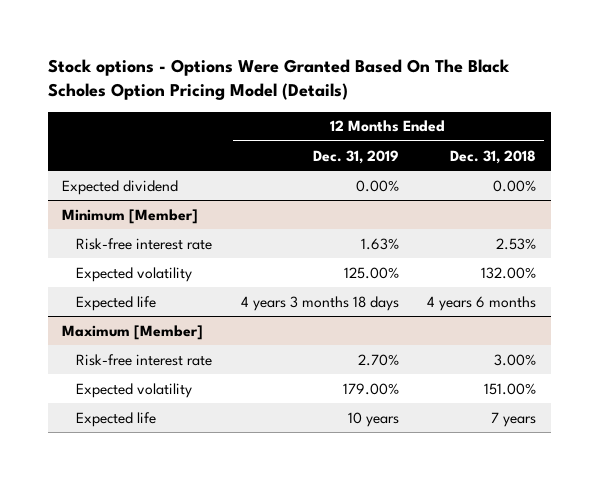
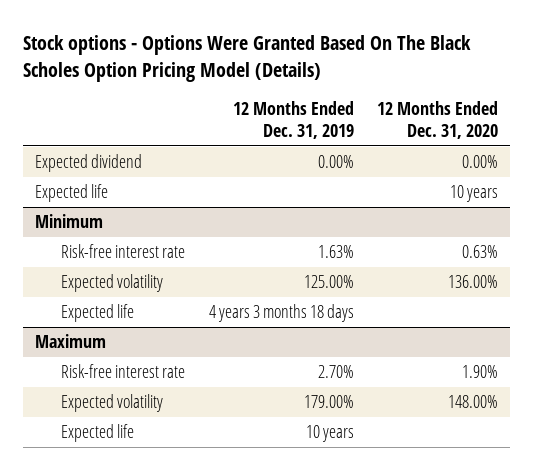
- | 12 Months Ended Dec. 31, 2019 | 12 Months Ended Dec. 31, 2018
+ | 12 Months Ended Dec. 31, 2019 | 12 Months Ended Dec. 31, 2020
- Minimum [Member]
+ Expected life | | 10 years
+ Minimum
- Maximum [Member]
+ Maximum

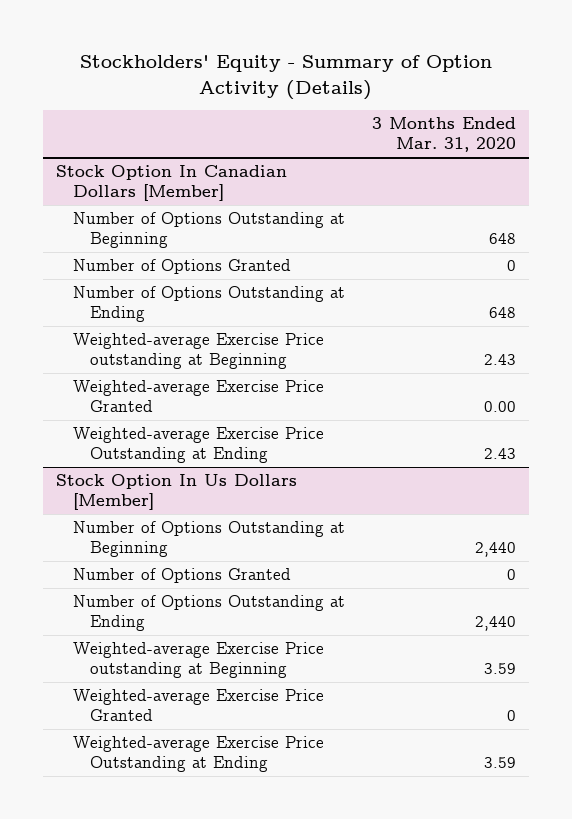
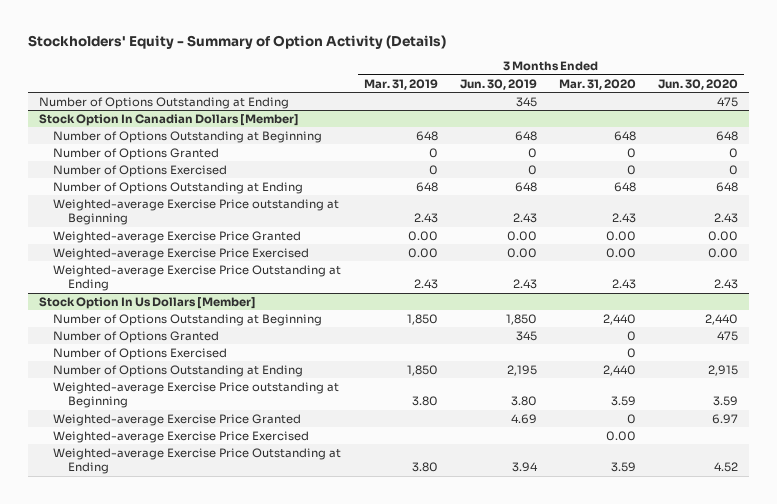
- | 3 Months Ended Mar. 31, 2020
+ | 3 Months Ended Mar. 31, 2019 | 3 Months Ended Jun. 30, 2019 | 3 Months Ended Mar. 31, 2020 | 3 Months Ended Jun. 30, 2020
+ Number of Options Outstanding at Ending | | 345 | | 475
@ Stock Option In Canadian Dollars [Member]
+ Number of Options Exercised | 0 | 0 | 0 | 0
+ Weighted-average Exercise Price Exercised | 0.00 | 0.00 | 0.00 | 0.00
@ Stock Option In Us Dollars [Member]
+ Number of Options Exercised | | | 0 |
+ Weighted-average Exercise Price Exercised | | | 0.00 |

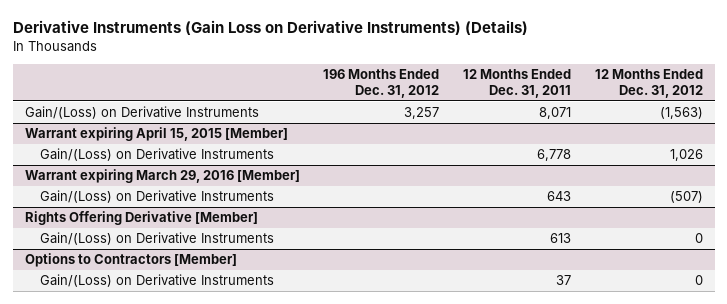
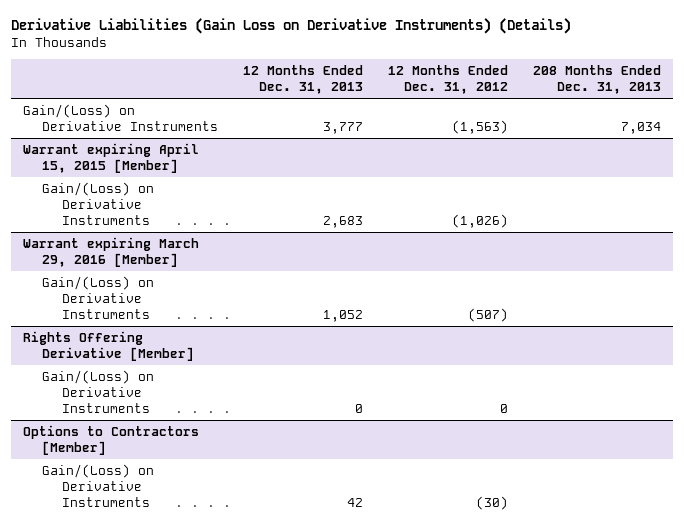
- Derivative Instruments (Gain Loss on Derivative Instruments) (Details)
+ Derivative Liabilities (Gain Loss on Derivative Instruments) (Details)
- | 196 Months Ended Dec. 31, 2012 | 12 Months Ended Dec. 31, 2011 | 12 Months Ended Dec. 31, 2012
+ | 12 Months Ended Dec. 31, 2013 | 12 Months Ended Dec. 31, 2012 | 208 Months Ended Dec. 31, 2013
@ Warrant expiring April 15, 2015 [Member]
- Gain/(Loss) on Derivative Instruments | | 6,778 | 1,026
+ Gain/(Loss) on Derivative Instruments | 2,683 | (1,026) |
@ Options to Contractors [Member]
- Gain/(Loss) on Derivative Instruments | | 37 | 0
+ Gain/(Loss) on Derivative Instruments | 42 | (30) |

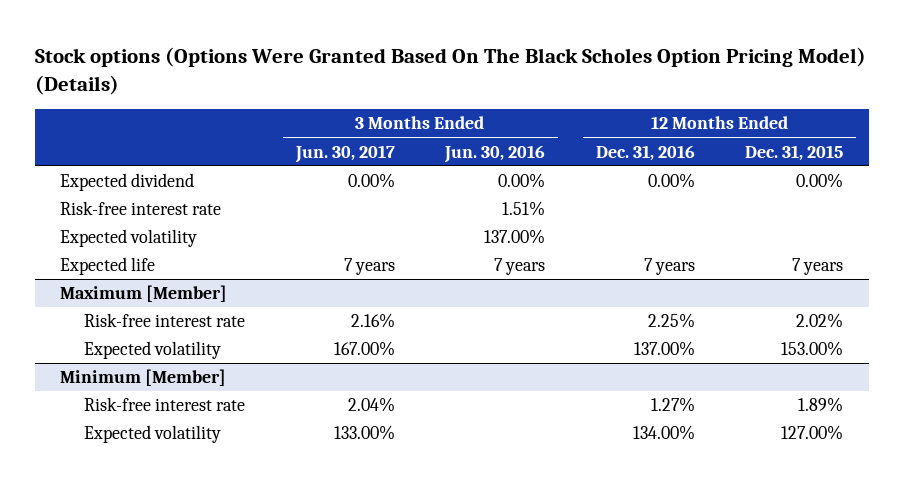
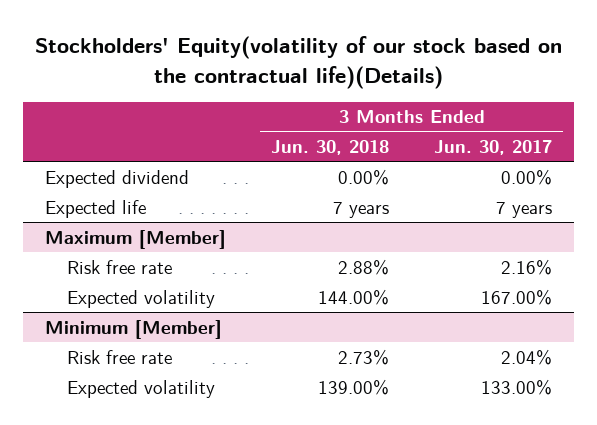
- Stock options (Options Were Granted Based On The Black Scholes Option Pricing Model) (Details)
+ Stockholders' Equity(volatility of our stock based on the contractual life)(Details)
- | 3 Months Ended Jun. 30, 2017 | 3 Months Ended Jun. 30, 2016 | 12 Months Ended Dec. 31, 2016 | 12 Months Ended Dec. 31, 2015
+ | 3 Months Ended Jun. 30, 2018 | 3 Months Ended Jun. 30, 2017
- Risk-free interest rate | | 1.51% | |
- Expected volatility | | 137.00% | |
@ Maximum [Member]
- Risk-free interest rate | 2.16% | | 2.25% | 2.02%
+ Risk free rate | 2.88% | 2.16%
@ Minimum [Member]
- Risk-free interest rate | 2.04% | | 1.27% | 1.89%
+ Risk free rate | 2.73% | 2.04%

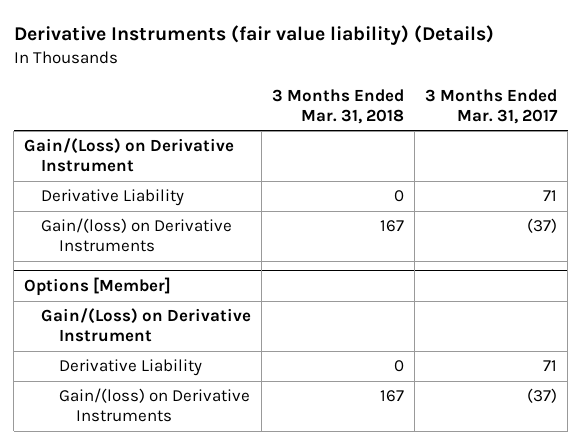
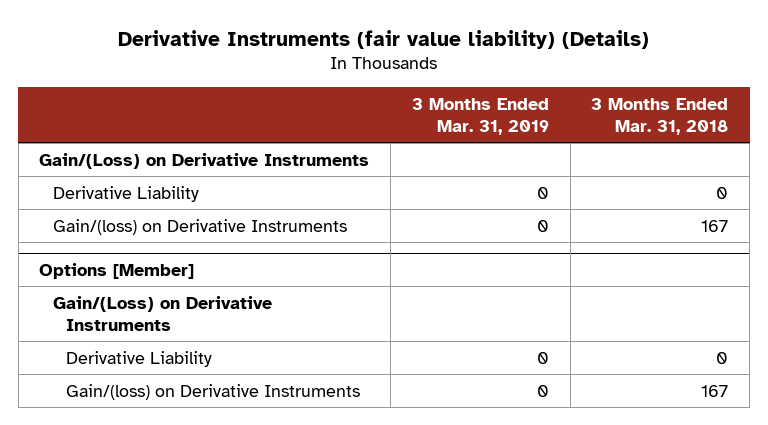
- | 3 Months Ended Mar. 31, 2018 | 3 Months Ended Mar. 31, 2017
+ | 3 Months Ended Mar. 31, 2019 | 3 Months Ended Mar. 31, 2018
- Gain/(Loss) on Derivative Instrument
+ Gain/(Loss) on Derivative Instruments
@ Options [Member]
- Gain/(Loss) on Derivative Instrument
+ Gain/(Loss) on Derivative Instruments

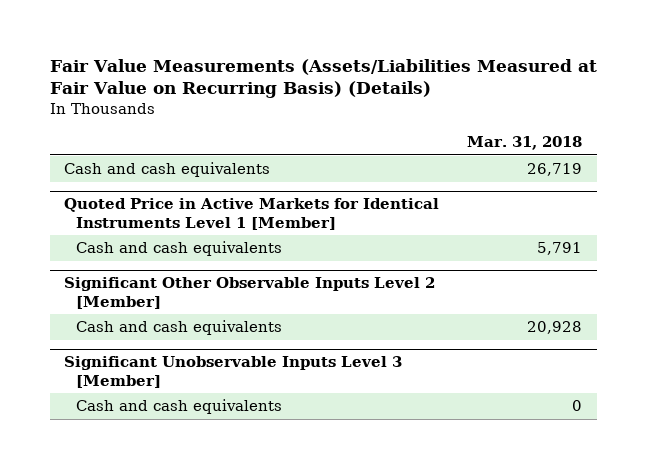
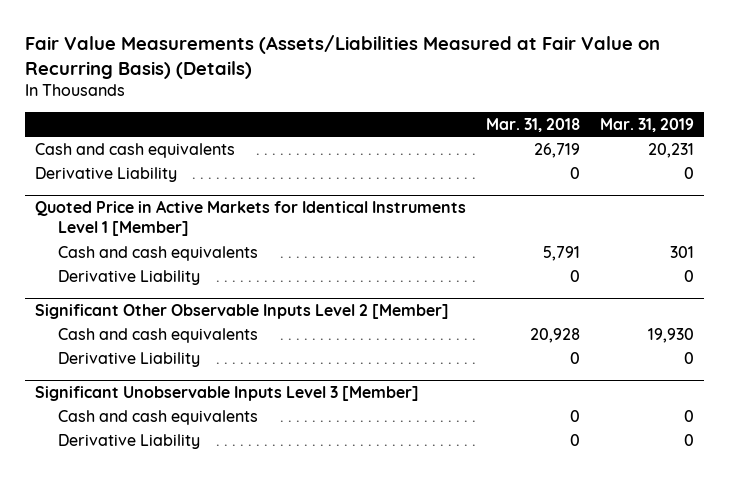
- | Mar. 31, 2018
+ | Mar. 31, 2018 | Mar. 31, 2019
+ Derivative Liability | 0 | 0
@ Quoted Price in Active Markets for Identical Instruments Level 1 [Member]
+ Derivative Liability | 0 | 0
@ Significant Other Observable Inputs Level 2 [Member]
+ Derivative Liability | 0 | 0
@ Significant Unobservable Inputs Level 3 [Member]
+ Derivative Liability | 0 | 0

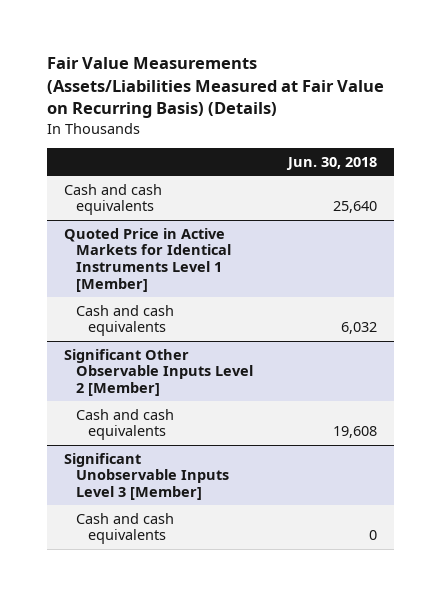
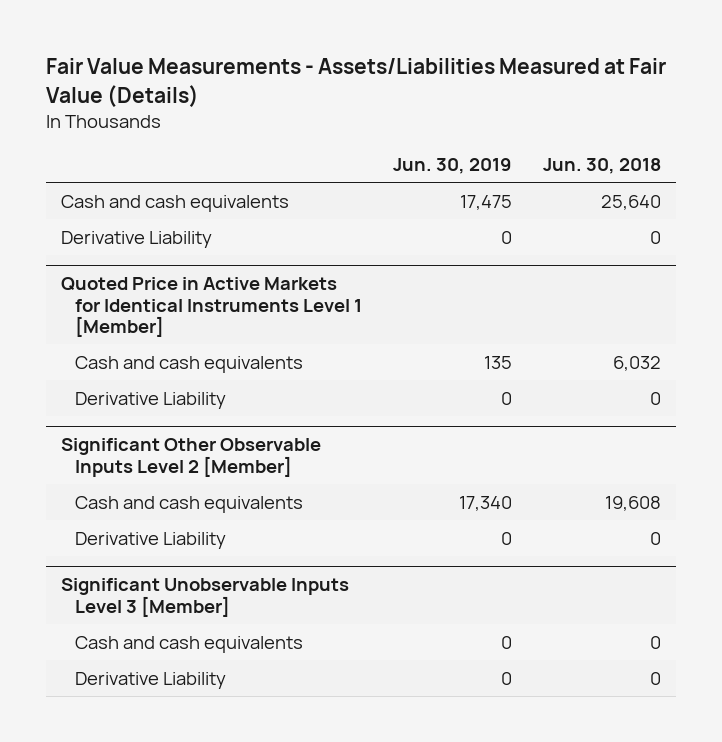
- Fair Value Measurements (Assets/Liabilities Measured at Fair Value on Recurring Basis) (Details)
+ Fair Value Measurements - Assets/Liabilities Measured at Fair Value (Details)
- | Jun. 30, 2018
+ | Jun. 30, 2019 | Jun. 30, 2018
+ Derivative Liability | 0 | 0
@ Quoted Price in Active Markets for Identical Instruments Level 1 [Member]
+ Derivative Liability | 0 | 0
@ Significant Other Observable Inputs Level 2 [Member]
+ Derivative Liability | 0 | 0
@ Significant Unobservable Inputs Level 3 [Member]
+ Derivative Liability | 0 | 0

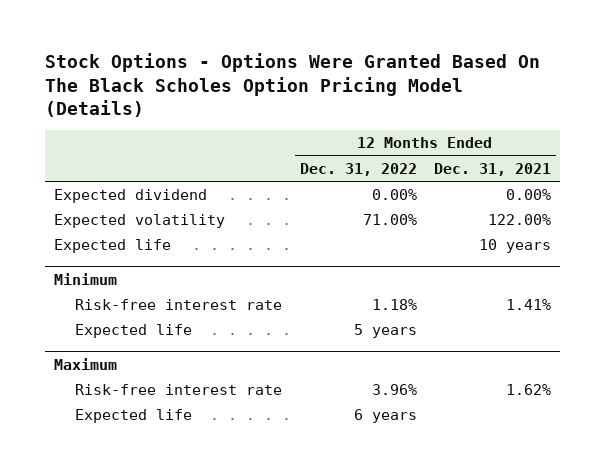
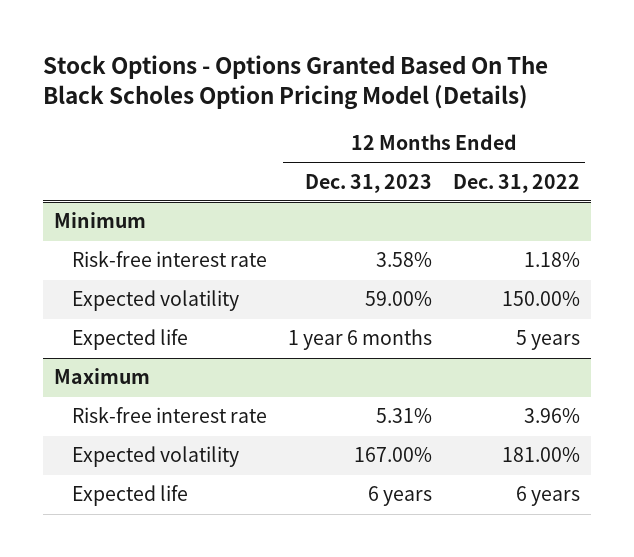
- Stock Options - Options Were Granted Based On The Black Scholes Option Pricing Model (Details)
+ Stock Options - Options Granted Based On The Black Scholes Option Pricing Model (Details)
- | 12 Months Ended Dec. 31, 2022 | 12 Months Ended Dec. 31, 2021
+ | 12 Months Ended Dec. 31, 2023 | 12 Months Ended Dec. 31, 2022
- Expected dividend | 0.00% | 0.00%
- Expected volatility | 71.00% | 122.00%
- Expected life | | 10 years
@ Minimum
+ Expected volatility | 59.00% | 150.00%
@ Maximum
+ Expected volatility | 167.00% | 181.00%

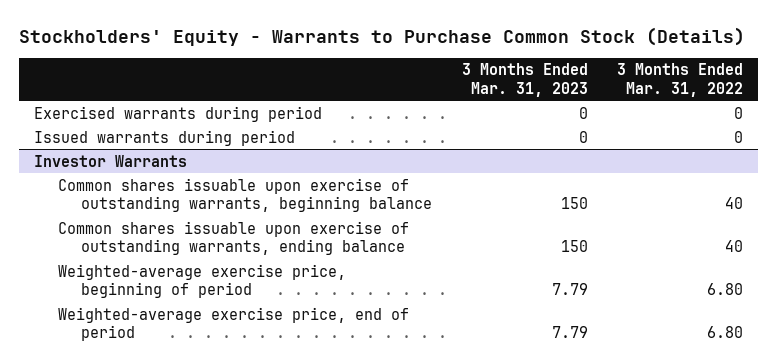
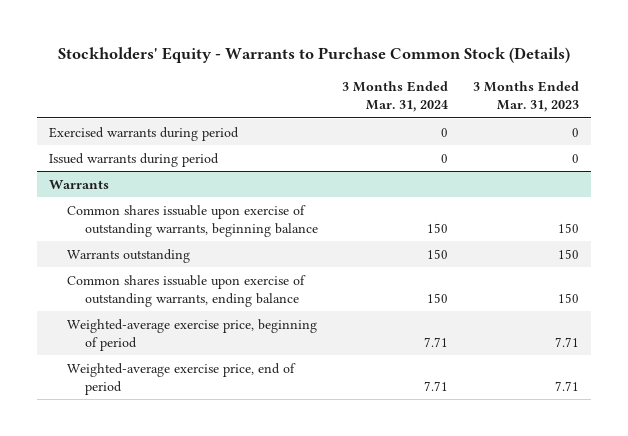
- | 3 Months Ended Mar. 31, 2023 | 3 Months Ended Mar. 31, 2022
+ | 3 Months Ended Mar. 31, 2024 | 3 Months Ended Mar. 31, 2023
- Investor Warrants
+ Warrants
+ Warrants outstanding | 150 | 150
- Weighted-average exercise price, beginning of period | 7.79 | 6.80
- Weighted-average exercise price, end of period | 7.79 | 6.80
+ Weighted-average exercise price, beginning of period | 7.71 | 7.71
+ Weighted-average exercise price, end of period | 7.71 | 7.71

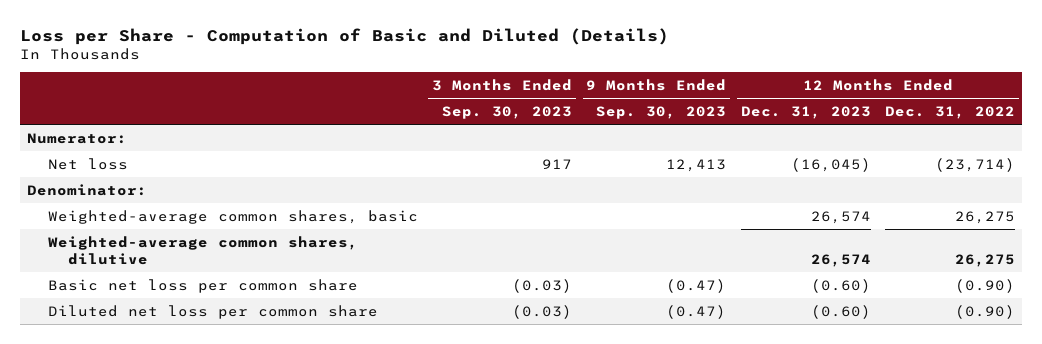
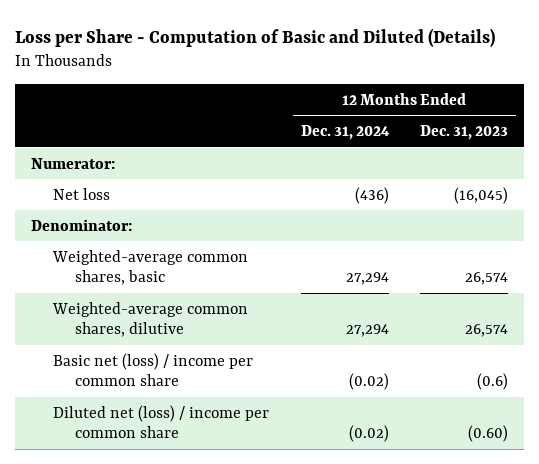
- | 3 Months Ended Sep. 30, 2023 | 9 Months Ended Sep. 30, 2023 | 12 Months Ended Dec. 31, 2023 | 12 Months Ended Dec. 31, 2022
+ | 12 Months Ended Dec. 31, 2024 | 12 Months Ended Dec. 31, 2023
- Basic net loss per common share | (0.03) | (0.47) | (0.60) | (0.90)
- Diluted net loss per common share | (0.03) | (0.47) | (0.60) | (0.90)
+ Basic net (loss) / income per common share | (0.02) | (0.6)
+ Diluted net (loss) / income per common share | (0.02) | (0.60)

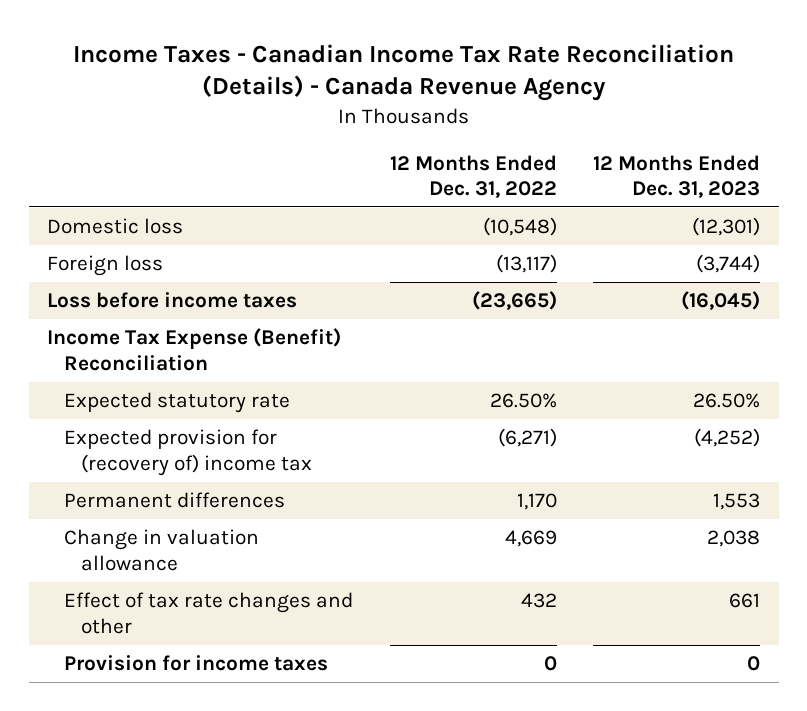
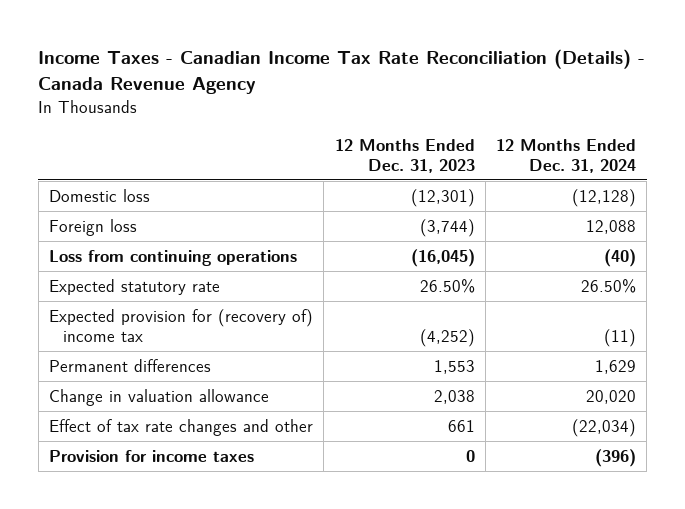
- | 12 Months Ended Dec. 31, 2022 | 12 Months Ended Dec. 31, 2023
+ | 12 Months Ended Dec. 31, 2023 | 12 Months Ended Dec. 31, 2024
- Loss before income taxes | (23,665) | (16,045)
- Income Tax Expense (Benefit) Reconciliation
+ Loss from continuing operations | (16,045) | (40)

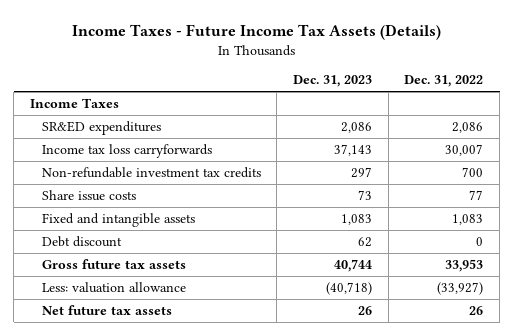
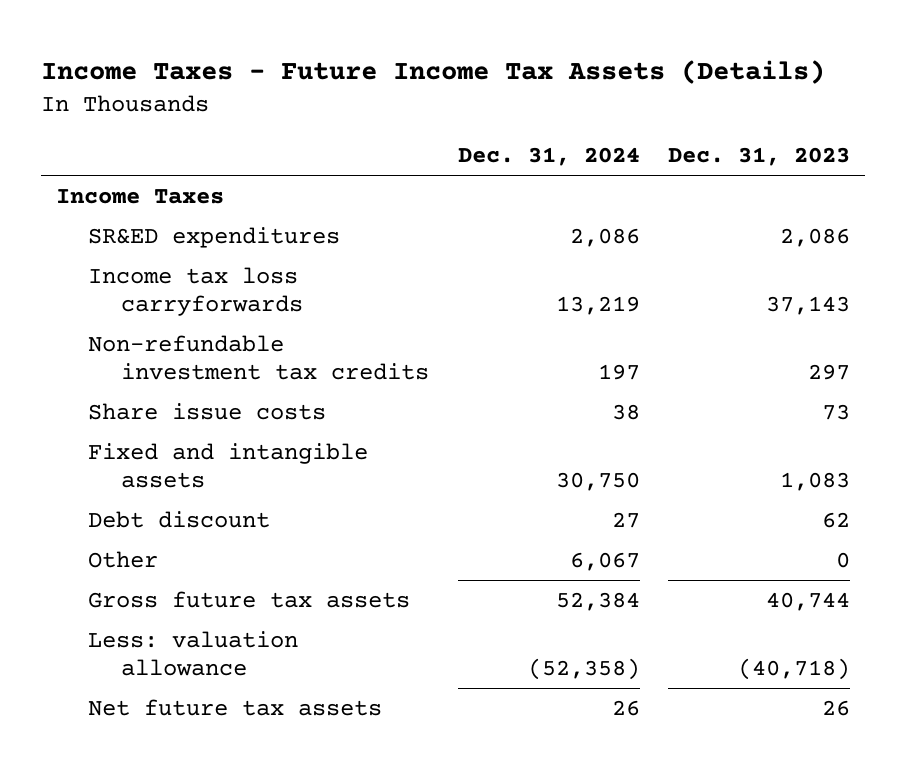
- | Dec. 31, 2023 | Dec. 31, 2022
+ | Dec. 31, 2024 | Dec. 31, 2023
+ Other | 6,067 | 0

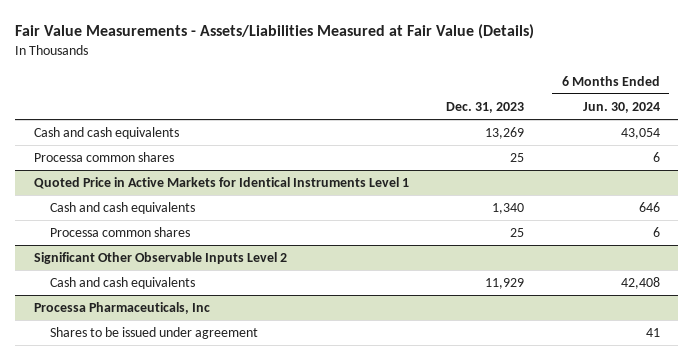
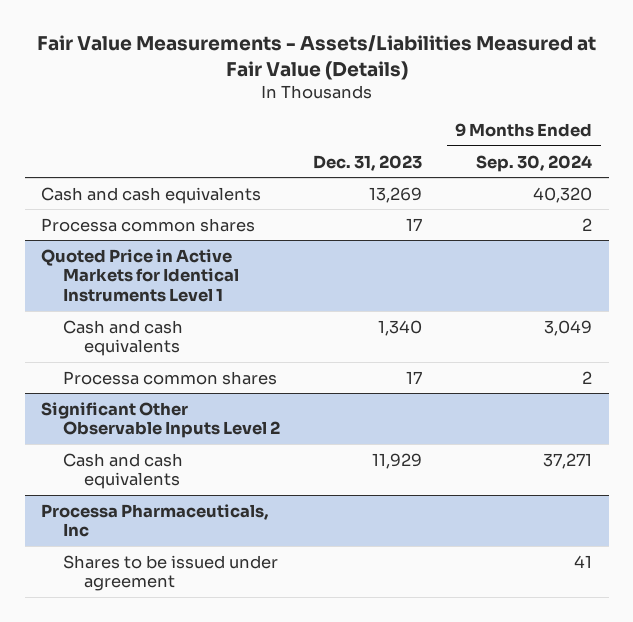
- | Dec. 31, 2023 | 6 Months Ended Jun. 30, 2024
+ | Dec. 31, 2023 | 9 Months Ended Sep. 30, 2024
- Processa common shares | 25 | 6
+ Processa common shares | 17 | 2
@ Quoted Price in Active Markets for Identical Instruments Level 1
- Processa common shares | 25 | 6
+ Processa common shares | 17 | 2

